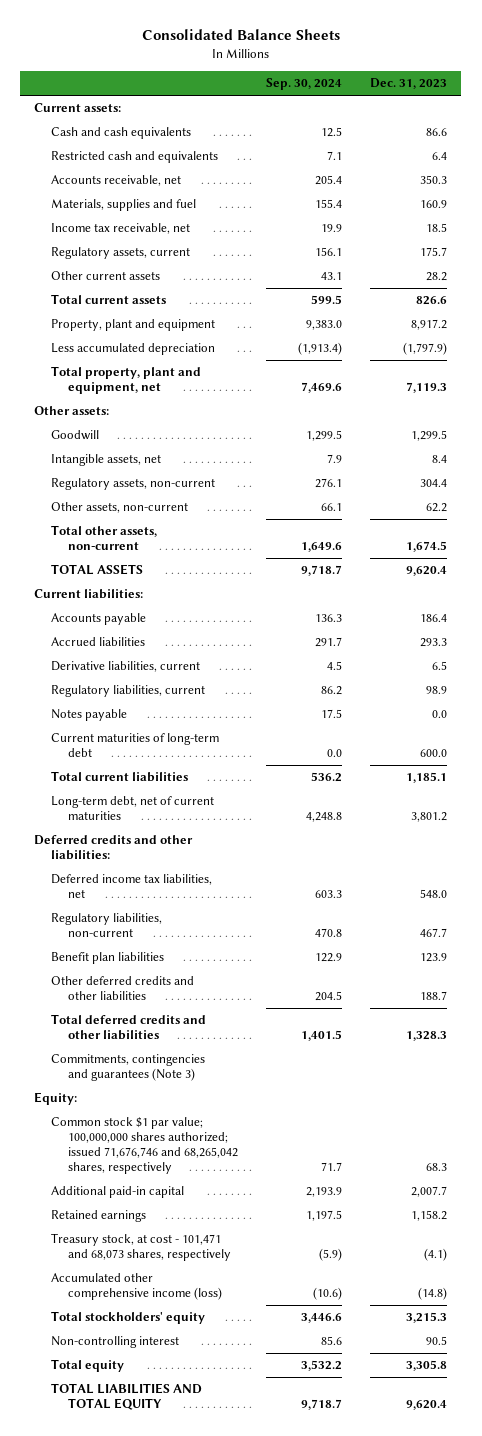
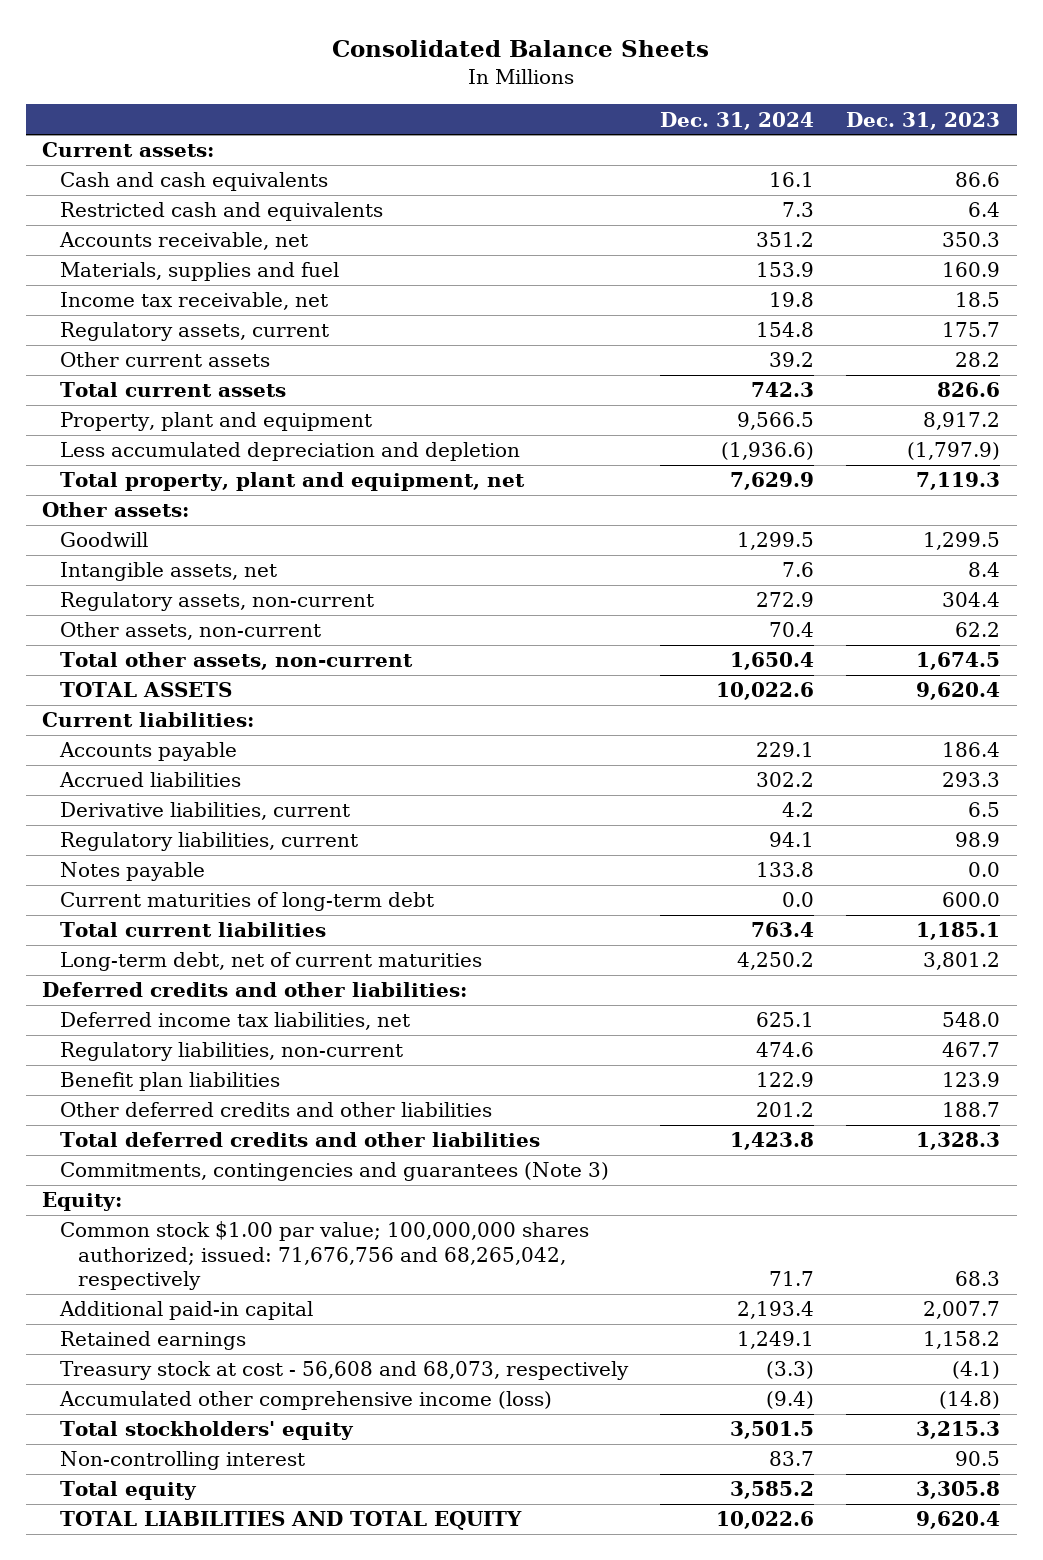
- | Sep. 30, 2024 | Dec. 31, 2023
+ | Dec. 31, 2024 | Dec. 31, 2023
- Less accumulated depreciation | (1,913.4) | (1,797.9)
+ Less accumulated depreciation and depletion | (1,936.6) | (1,797.9)
- Common stock $1 par value; 100,000,000 shares authorized; issued 71,676,746 and 68,265,042 shares, respectively | 71.7 | 68.3
+ Common stock $1.00 par value; 100,000,000 shares authorized; issued: 71,676,756 and 68,265,042, respectively | 71.7 | 68.3
- Treasury stock, at cost - 101,471 and 68,073 shares, respectively | (5.9) | (4.1)
+ Treasury stock at cost - 56,608 and 68,073, respectively | (3.3) | (4.1)

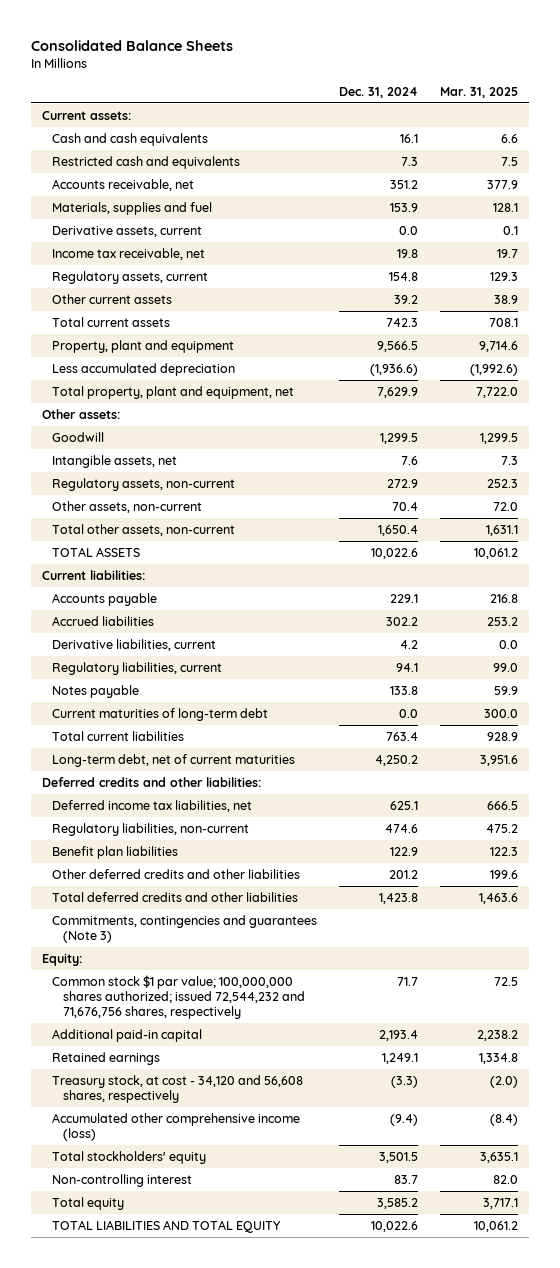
- | Dec. 31, 2024 | Dec. 31, 2023
+ | Dec. 31, 2024 | Mar. 31, 2025
+ Derivative assets, current | 0.0 | 0.1
- Less accumulated depreciation and depletion | (1,936.6) | (1,797.9)
+ Less accumulated depreciation | (1,936.6) | (1,992.6)
- Common stock $1.00 par value; 100,000,000 shares authorized; issued: 71,676,756 and 68,265,042, respectively | 71.7 | 68.3
+ Common stock $1 par value; 100,000,000 shares authorized; issued 72,544,232 and 71,676,756 shares, respectively | 71.7 | 72.5
- Treasury stock at cost - 56,608 and 68,073, respectively | (3.3) | (4.1)
+ Treasury stock, at cost - 34,120 and 56,608 shares, respectively | (3.3) | (2.0)

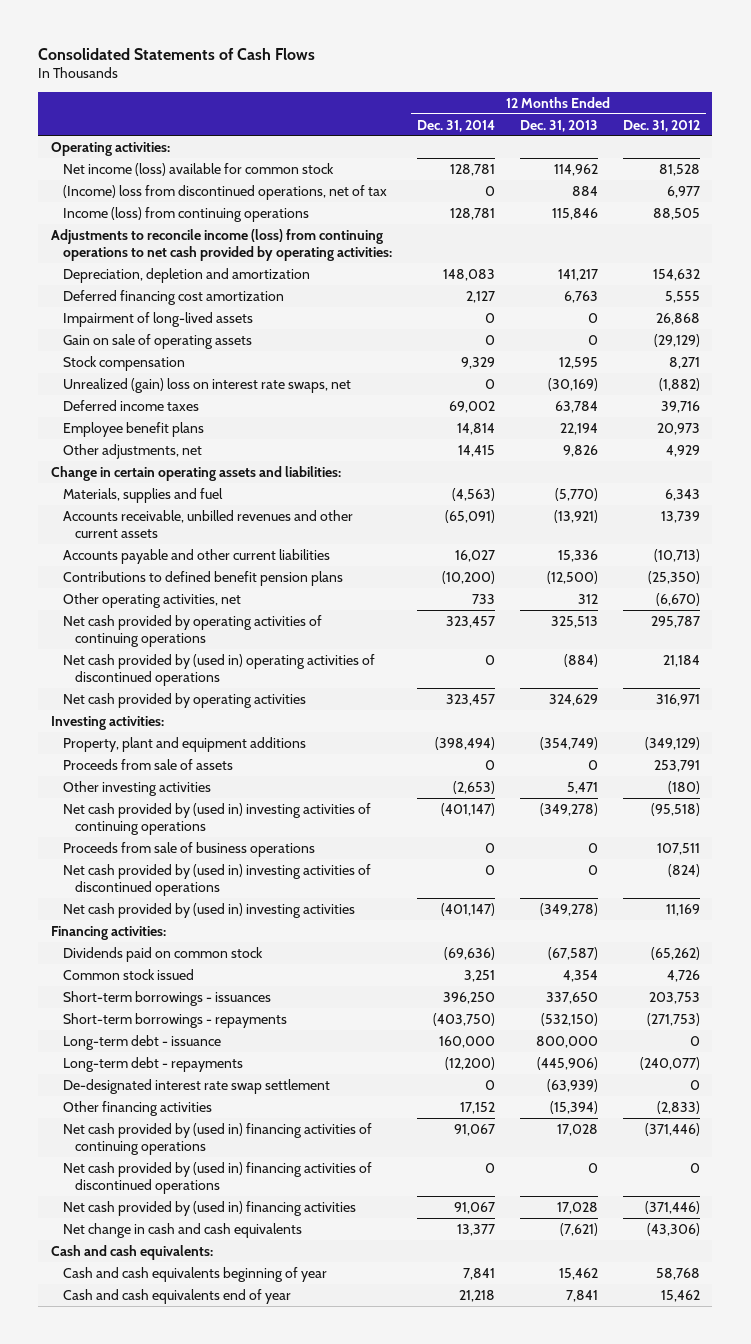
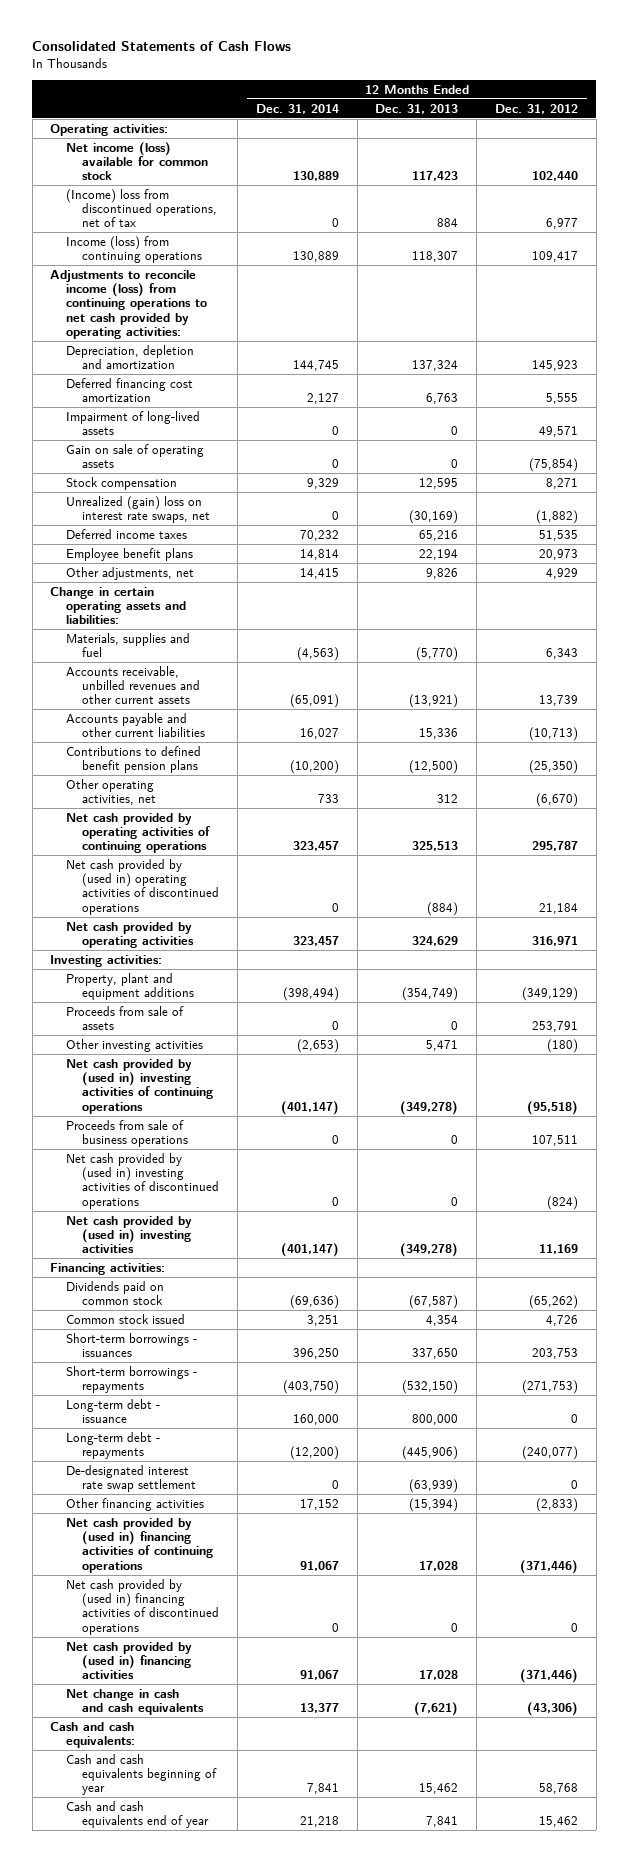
- Net income (loss) available for common stock | 128,781 | 114,962 | 81,528
+ Net income (loss) available for common stock | 130,889 | 117,423 | 102,440
- Income (loss) from continuing operations | 128,781 | 115,846 | 88,505
+ Income (loss) from continuing operations | 130,889 | 118,307 | 109,417
- Depreciation, depletion and amortization | 148,083 | 141,217 | 154,632
+ Depreciation, depletion and amortization | 144,745 | 137,324 | 145,923
- Impairment of long-lived assets | 0 | 0 | 26,868
- Gain on sale of operating assets | 0 | 0 | (29,129)
+ Impairment of long-lived assets | 0 | 0 | 49,571
+ Gain on sale of operating assets | 0 | 0 | (75,854)
- Deferred income taxes | 69,002 | 63,784 | 39,716
+ Deferred income taxes | 70,232 | 65,216 | 51,535

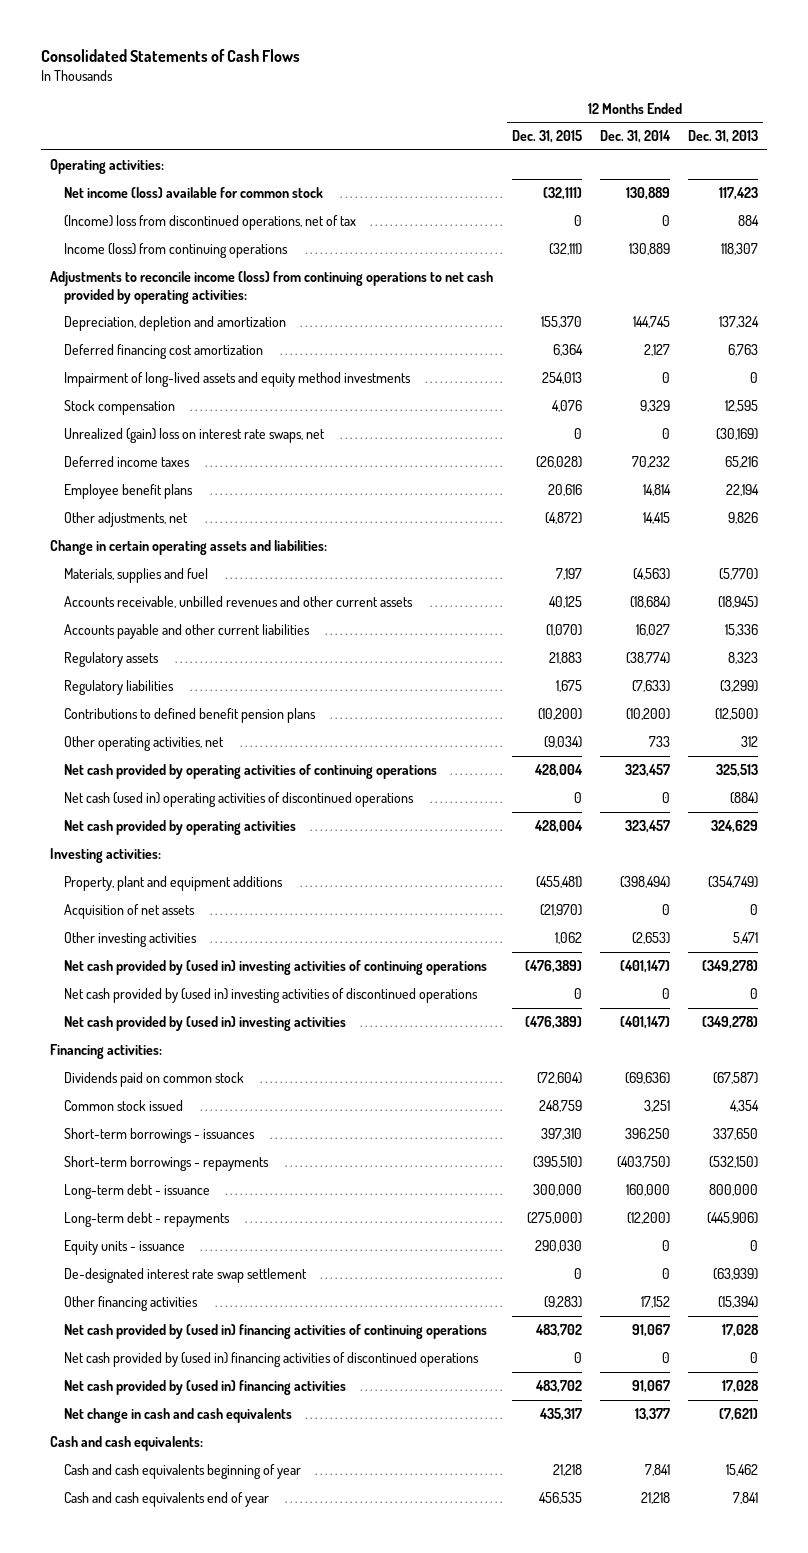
- | 12 Months Ended Dec. 31, 2014 | 12 Months Ended Dec. 31, 2013 | 12 Months Ended Dec. 31, 2012
+ | 12 Months Ended Dec. 31, 2015 | 12 Months Ended Dec. 31, 2014 | 12 Months Ended Dec. 31, 2013
- Impairment of long-lived assets | 0 | 0 | 49,571
- Gain on sale of operating assets | 0 | 0 | (75,854)
+ Impairment of long-lived assets and equity method investments | 254,013 | 0 | 0
- Accounts receivable, unbilled revenues and other current assets | (65,091) | (13,921) | 13,739
+ Accounts receivable, unbilled revenues and other current assets | 40,125 | (18,684) | (18,945)
+ Regulatory assets | 21,883 | (38,774) | 8,323
+ Regulatory liabilities | 1,675 | (7,633) | (3,299)
- Net cash provided by (used in) operating activities of discontinued operations | 0 | (884) | 21,184
+ Net cash (used in) operating activities of discontinued operations | 0 | 0 | (884)
- Proceeds from sale of assets | 0 | 0 | 253,791
+ Acquisition of net assets | (21,970) | 0 | 0
- Proceeds from sale of business operations | 0 | 0 | 107,511
+ Equity units - issuance | 290,030 | 0 | 0

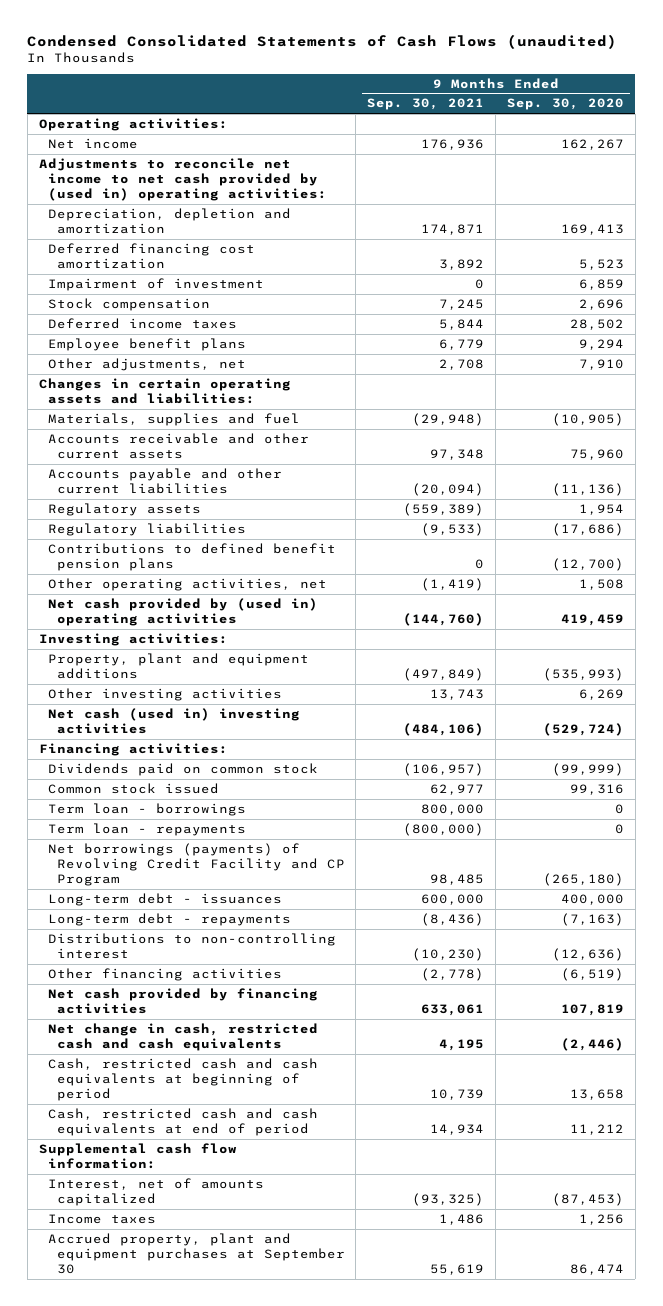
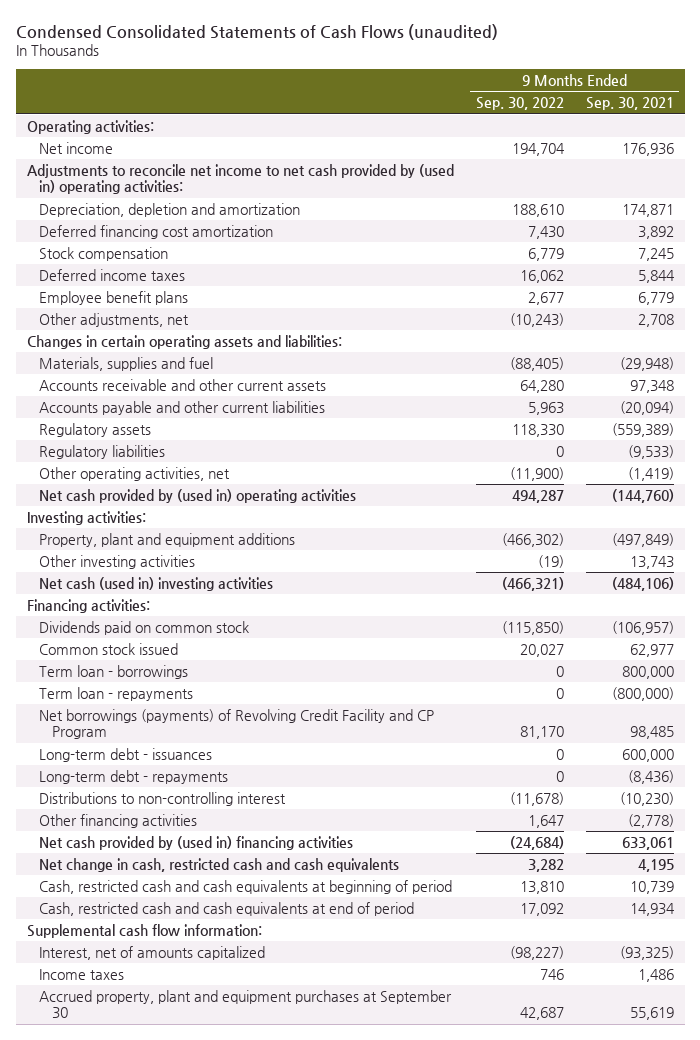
- | 9 Months Ended Sep. 30, 2021 | 9 Months Ended Sep. 30, 2020
+ | 9 Months Ended Sep. 30, 2022 | 9 Months Ended Sep. 30, 2021
- Impairment of investment | 0 | 6,859
- Contributions to defined benefit pension plans | 0 | (12,700)
- Net cash provided by financing activities | 633,061 | 107,819
+ Net cash provided by (used in) financing activities | (24,684) | 633,061

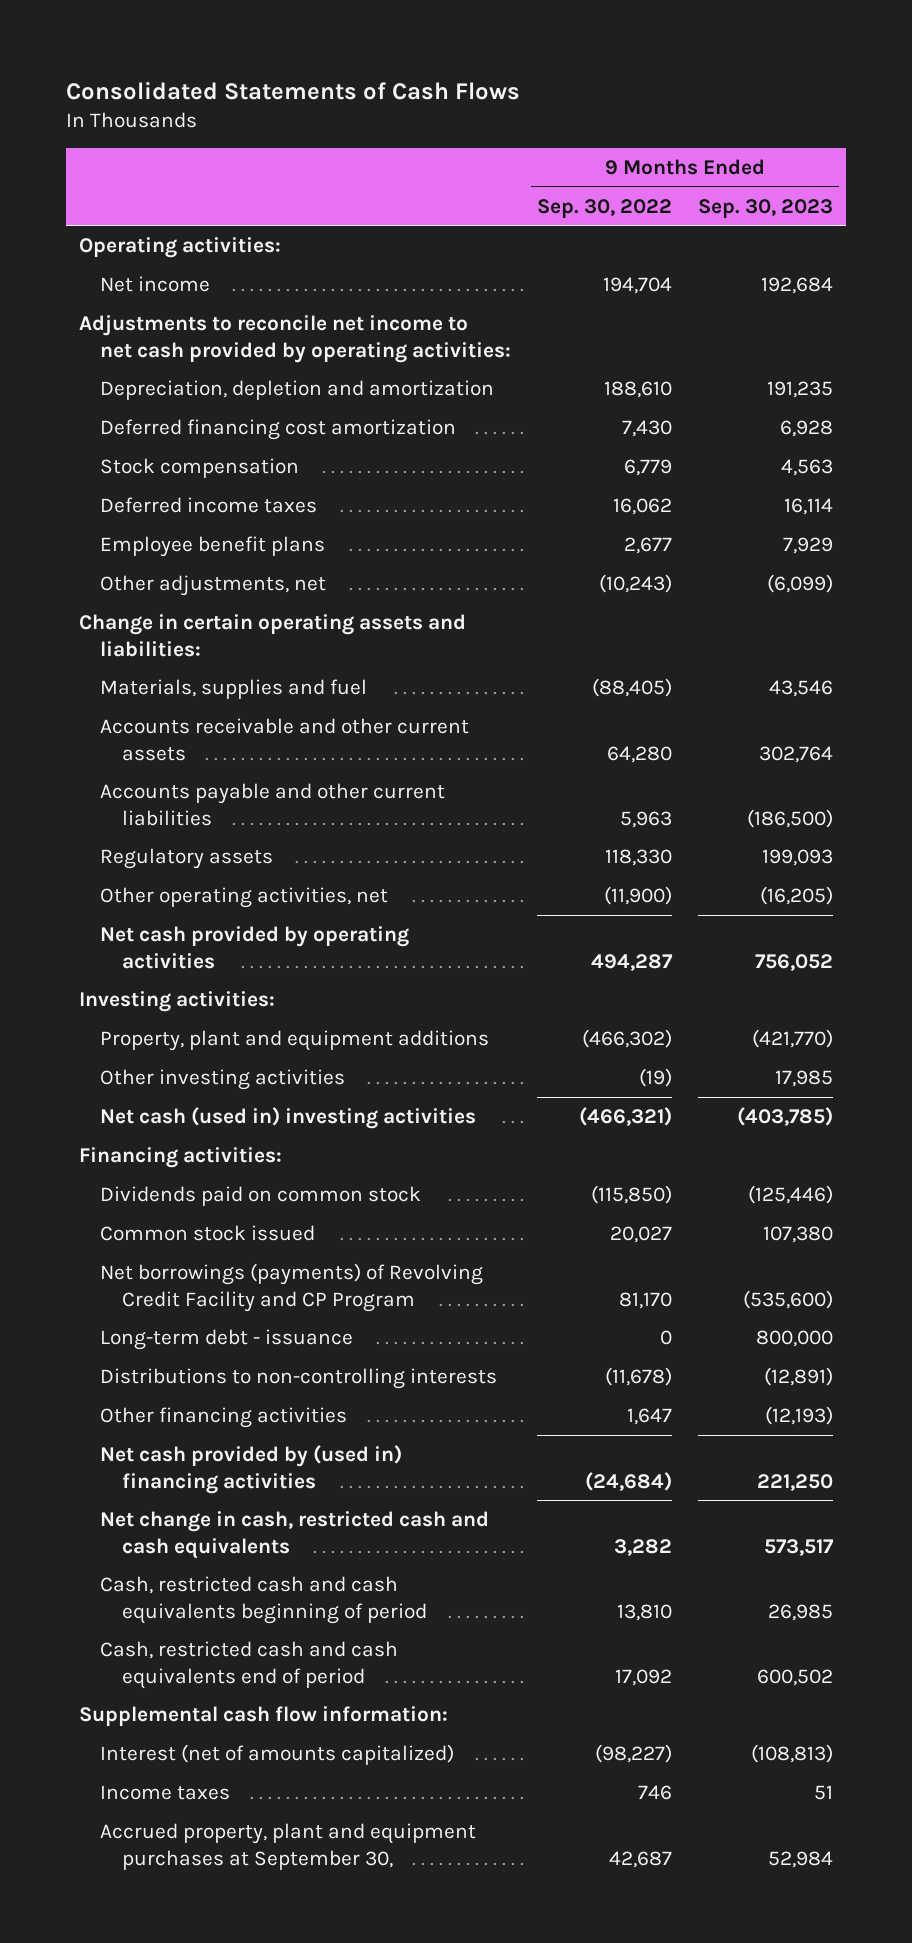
- Condensed Consolidated Statements of Cash Flows (unaudited)
+ Consolidated Statements of Cash Flows
- | 9 Months Ended Sep. 30, 2022 | 9 Months Ended Sep. 30, 2021
+ | 9 Months Ended Sep. 30, 2022 | 9 Months Ended Sep. 30, 2023
- Adjustments to reconcile net income to net cash provided by (used in) operating activities:
+ Adjustments to reconcile net income to net cash provided by operating activities:
- Changes in certain operating assets and liabilities:
+ Change in certain operating assets and liabilities:
- Regulatory liabilities | 0 | (9,533)
- Net cash provided by (used in) operating activities | 494,287 | (144,760)
+ Net cash provided by operating activities | 494,287 | 756,052
- Term loan - borrowings | 0 | 800,000
- Term loan - repayments | 0 | (800,000)
- Long-term debt - issuances | 0 | 600,000
- Long-term debt - repayments | 0 | (8,436)
- Distributions to non-controlling interest | (11,678) | (10,230)
+ Long-term debt - issuance | 0 | 800,000
+ Distributions to non-controlling interests | (11,678) | (12,891)
- Cash, restricted cash and cash equivalents at beginning of period | 13,810 | 10,739
- Cash, restricted cash and cash equivalents at end of period | 17,092 | 14,934
+ Cash, restricted cash and cash equivalents beginning of period | 13,810 | 26,985
+ Cash, restricted cash and cash equivalents end of period | 17,092 | 600,502
- Interest, net of amounts capitalized | (98,227) | (93,325)
+ Interest (net of amounts capitalized) | (98,227) | (108,813)
- Accrued property, plant and equipment purchases at September 30 | 42,687 | 55,619
+ Accrued property, plant and equipment purchases at September 30, | 42,687 | 52,984

